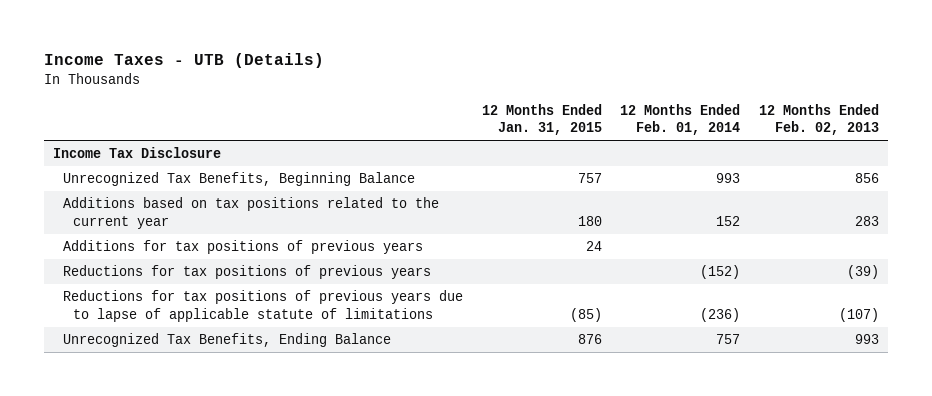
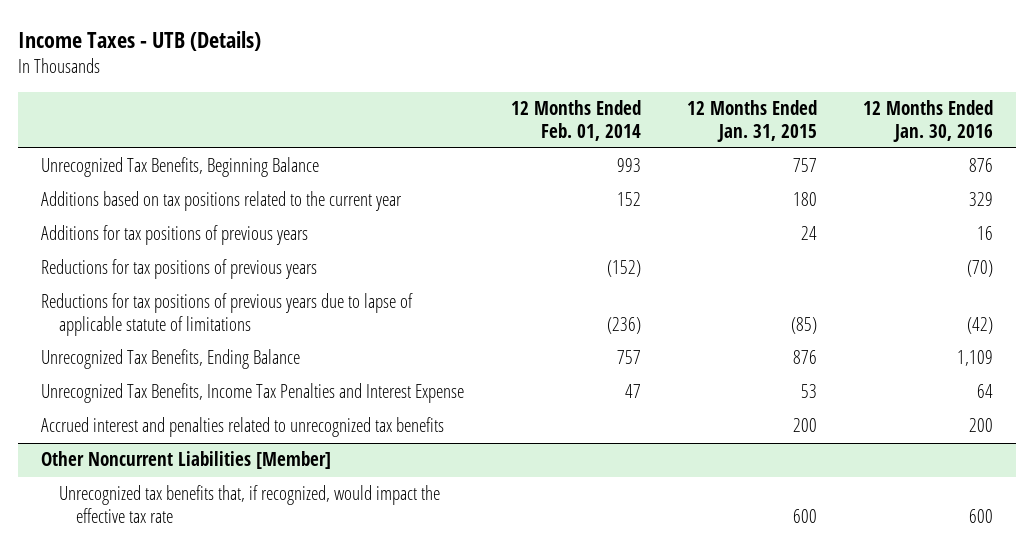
- | 12 Months Ended Jan. 31, 2015 | 12 Months Ended Feb. 01, 2014 | 12 Months Ended Feb. 02, 2013
+ | 12 Months Ended Feb. 01, 2014 | 12 Months Ended Jan. 31, 2015 | 12 Months Ended Jan. 30, 2016
- Income Tax Disclosure
+ Unrecognized Tax Benefits, Income Tax Penalties and Interest Expense | 47 | 53 | 64
+ Accrued interest and penalties related to unrecognized tax benefits | | 200 | 200
+ Other Noncurrent Liabilities [Member]
+ Unrecognized tax benefits that, if recognized, would impact the effective tax rate | | 600 | 600

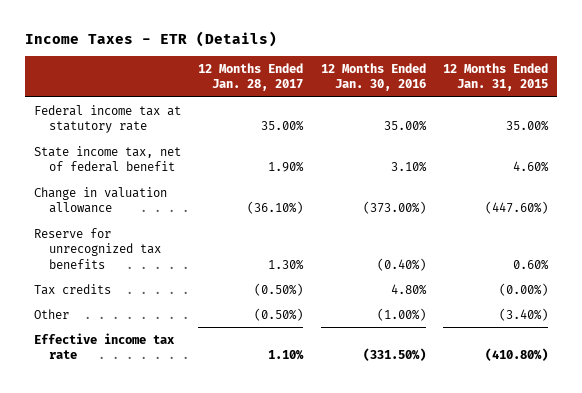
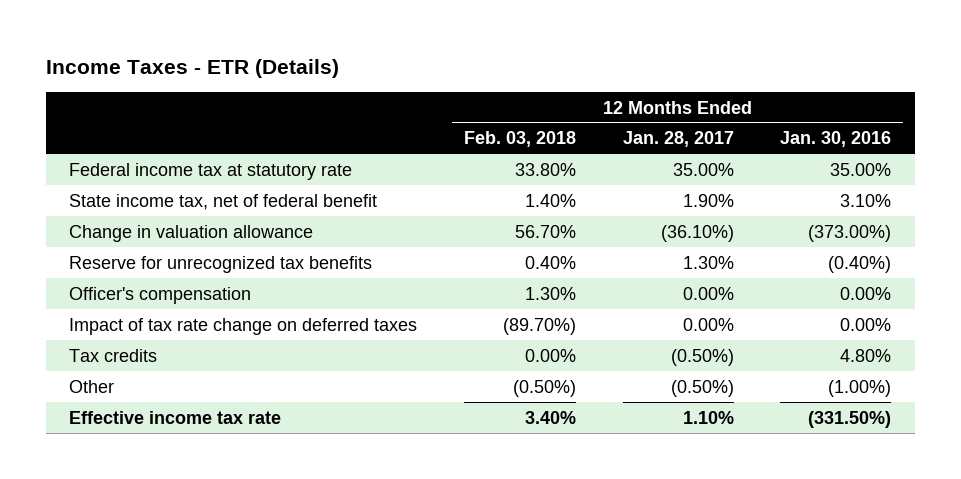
- | 12 Months Ended Jan. 28, 2017 | 12 Months Ended Jan. 30, 2016 | 12 Months Ended Jan. 31, 2015
+ | 12 Months Ended Feb. 03, 2018 | 12 Months Ended Jan. 28, 2017 | 12 Months Ended Jan. 30, 2016
+ Officer's compensation | 1.30% | 0.00% | 0.00%
+ Impact of tax rate change on deferred taxes | (89.70%) | 0.00% | 0.00%

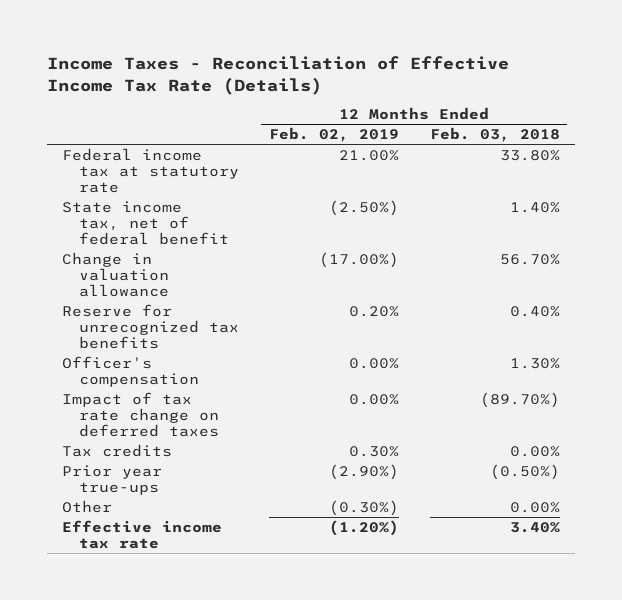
- Income Taxes - ETR (Details)
+ Income Taxes - Reconciliation of Effective Income Tax Rate (Details)
- | 12 Months Ended Feb. 03, 2018 | 12 Months Ended Jan. 28, 2017 | 12 Months Ended Jan. 30, 2016
+ | 12 Months Ended Feb. 02, 2019 | 12 Months Ended Feb. 03, 2018
- Other | (0.50%) | (0.50%) | (1.00%)
+ Prior year true-ups | (2.90%) | (0.50%)
+ Other | (0.30%) | 0.00%

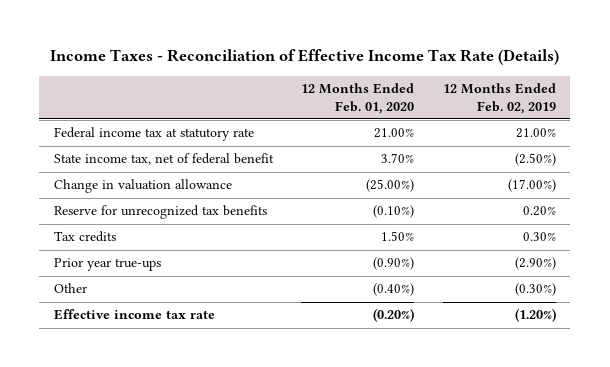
- | 12 Months Ended Feb. 02, 2019 | 12 Months Ended Feb. 03, 2018
+ | 12 Months Ended Feb. 01, 2020 | 12 Months Ended Feb. 02, 2019
- Officer's compensation | 0.00% | 1.30%
- Impact of tax rate change on deferred taxes | 0.00% | (89.70%)

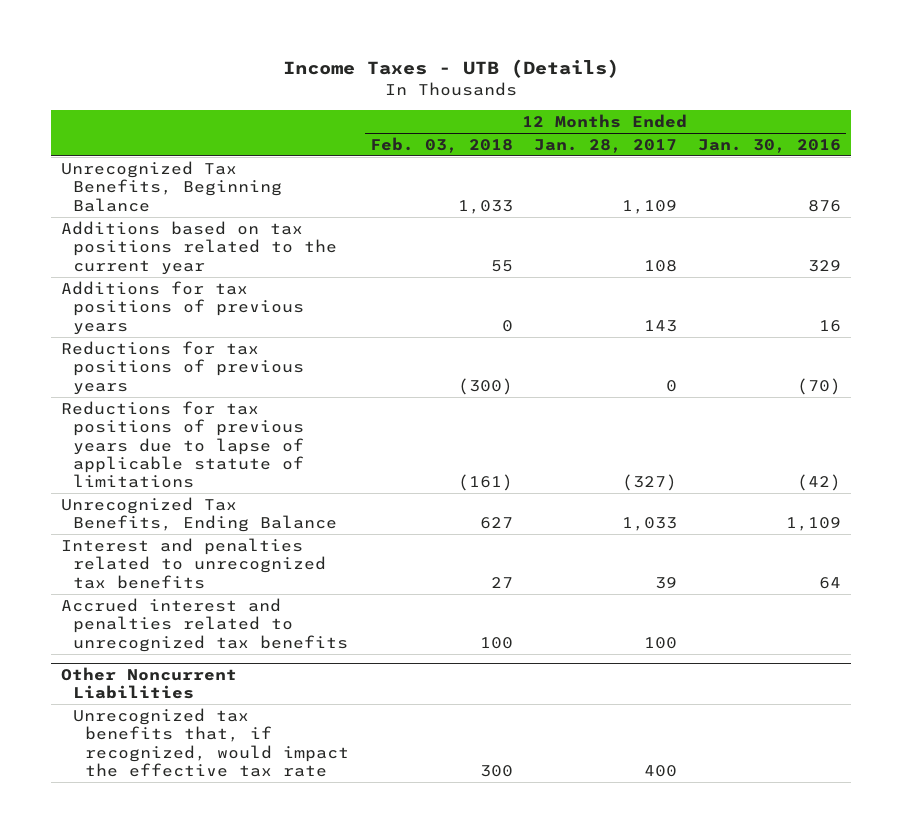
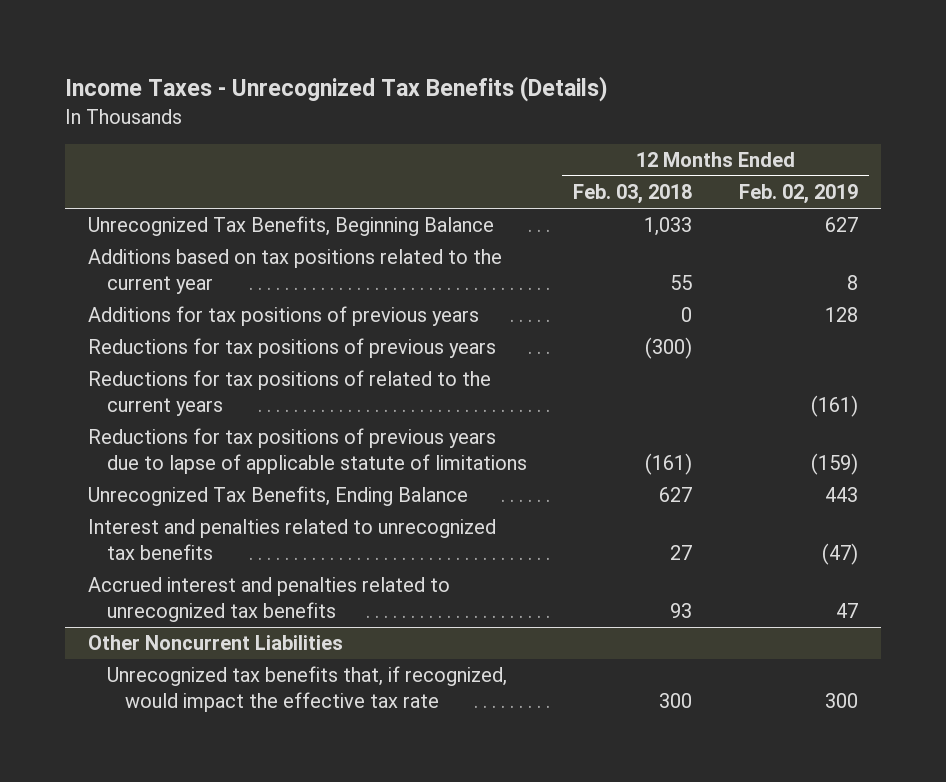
- Income Taxes - UTB (Details)
+ Income Taxes - Unrecognized Tax Benefits (Details)
- | 12 Months Ended Feb. 03, 2018 | 12 Months Ended Jan. 28, 2017 | 12 Months Ended Jan. 30, 2016
+ | 12 Months Ended Feb. 03, 2018 | 12 Months Ended Feb. 02, 2019
+ Reductions for tax positions of related to the current years | | (161)
- Accrued interest and penalties related to unrecognized tax benefits | 100 | 100 |
+ Accrued interest and penalties related to unrecognized tax benefits | 93 | 47

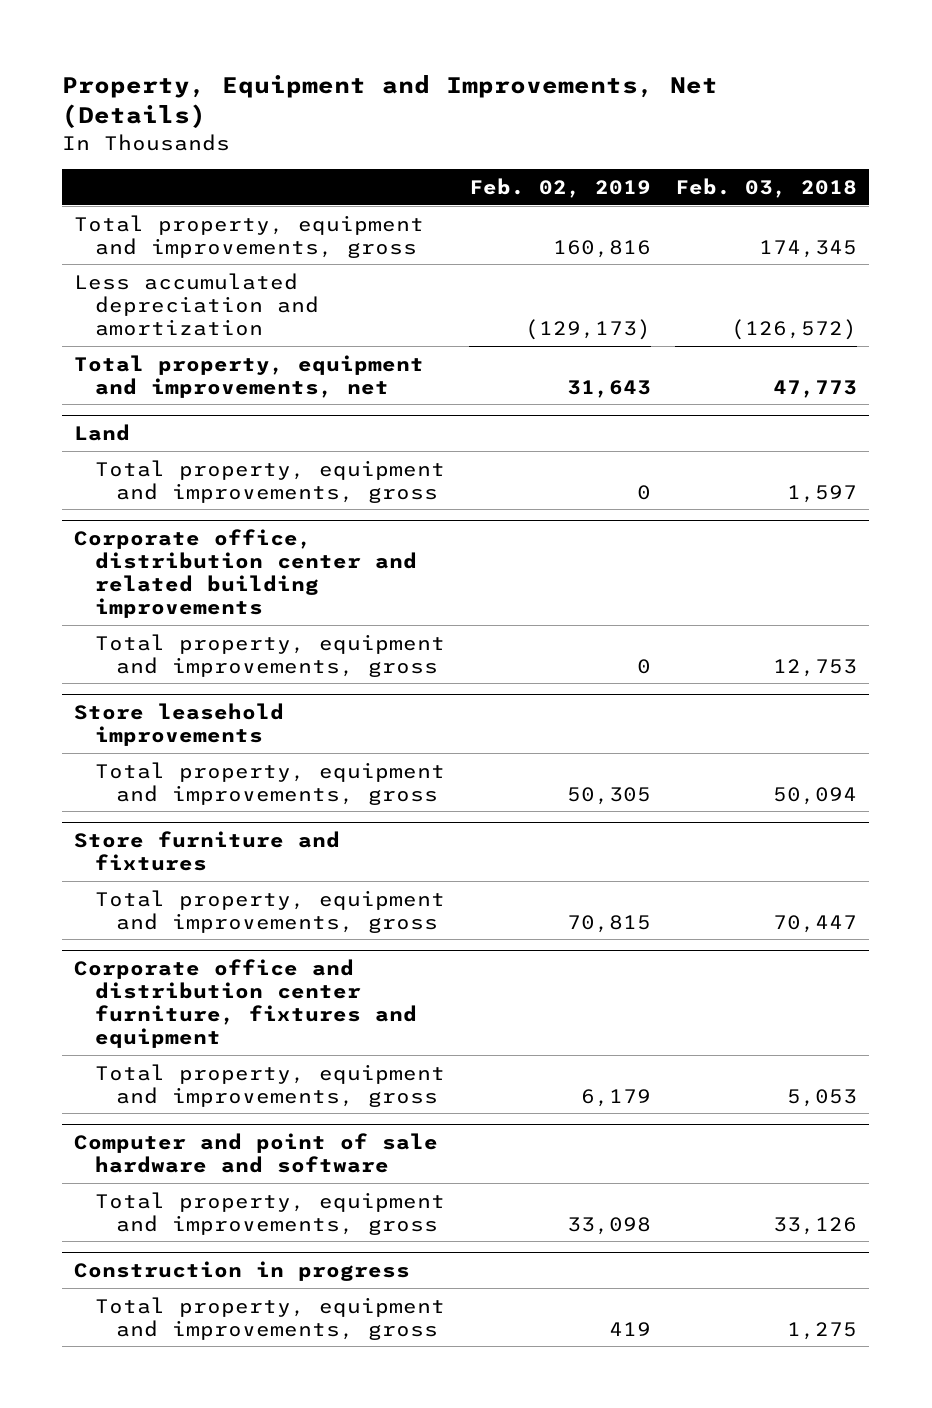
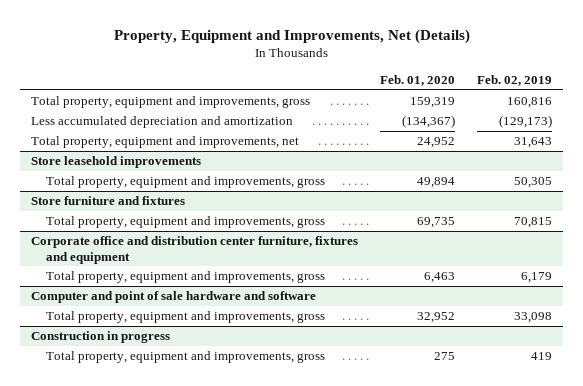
- | Feb. 02, 2019 | Feb. 03, 2018
+ | Feb. 01, 2020 | Feb. 02, 2019
- Land
- Total property, equipment and improvements, gross | 0 | 1,597
- Corporate office, distribution center and related building improvements
- Total property, equipment and improvements, gross | 0 | 12,753

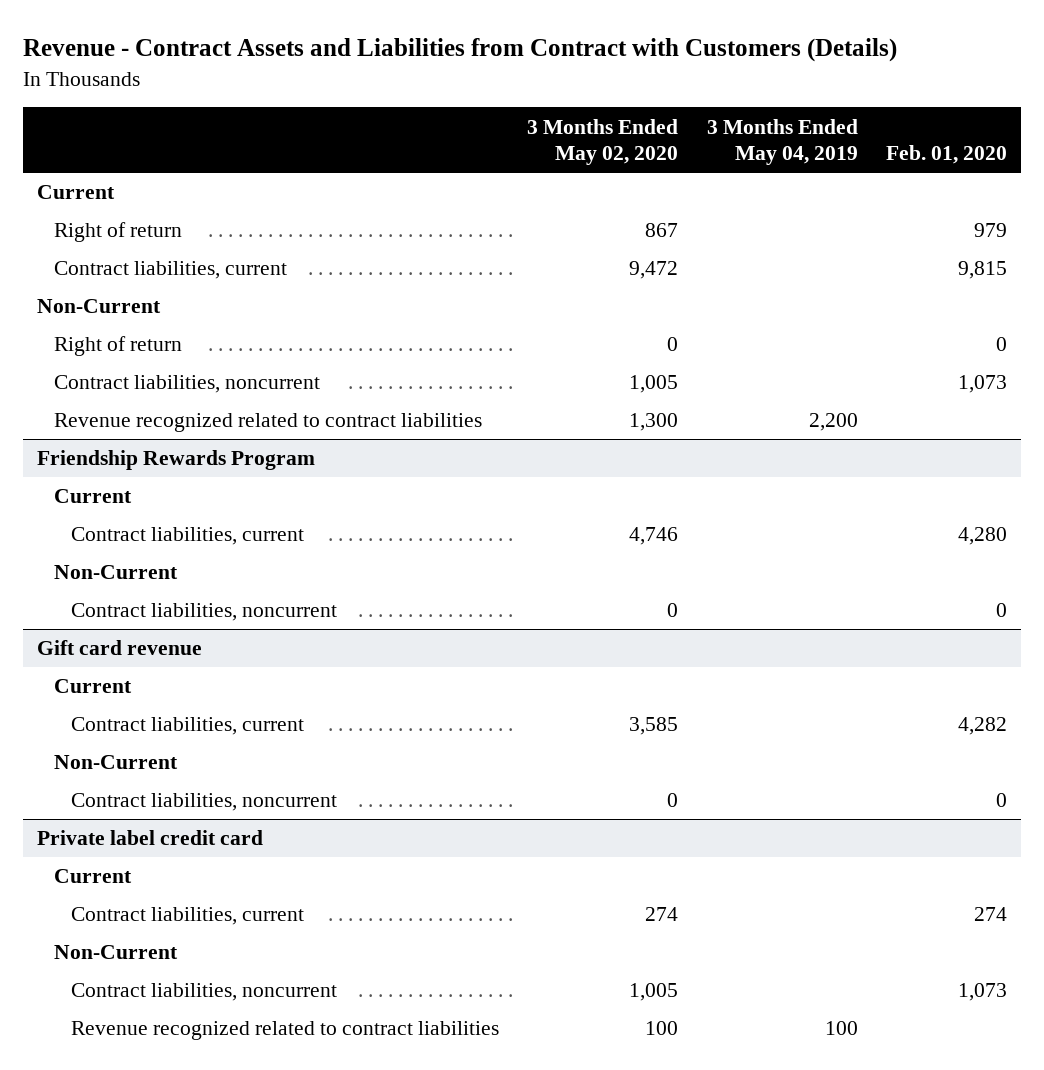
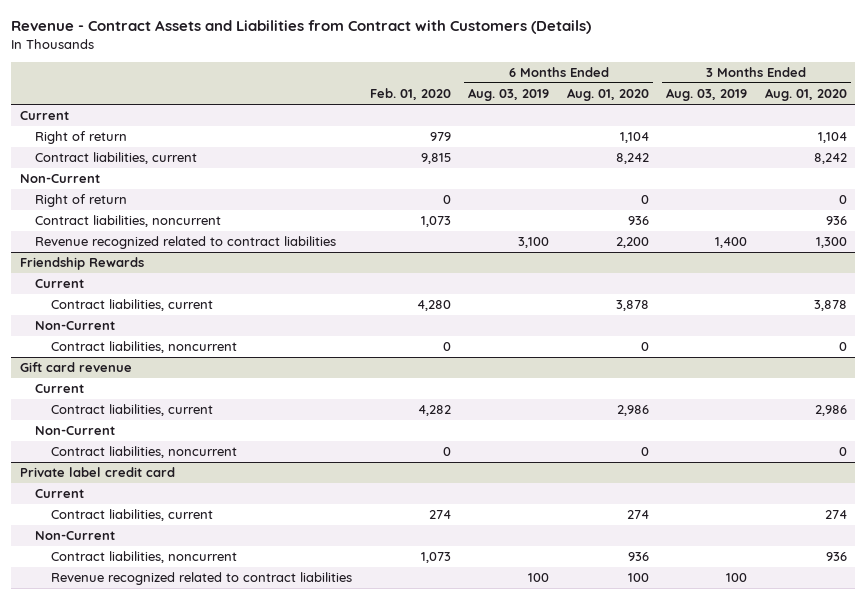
- | 3 Months Ended May 02, 2020 | 3 Months Ended May 04, 2019 | Feb. 01, 2020
+ | Feb. 01, 2020 | 6 Months Ended Aug. 03, 2019 | 6 Months Ended Aug. 01, 2020 | 3 Months Ended Aug. 03, 2019 | 3 Months Ended Aug. 01, 2020
- Friendship Rewards Program
+ Friendship Rewards

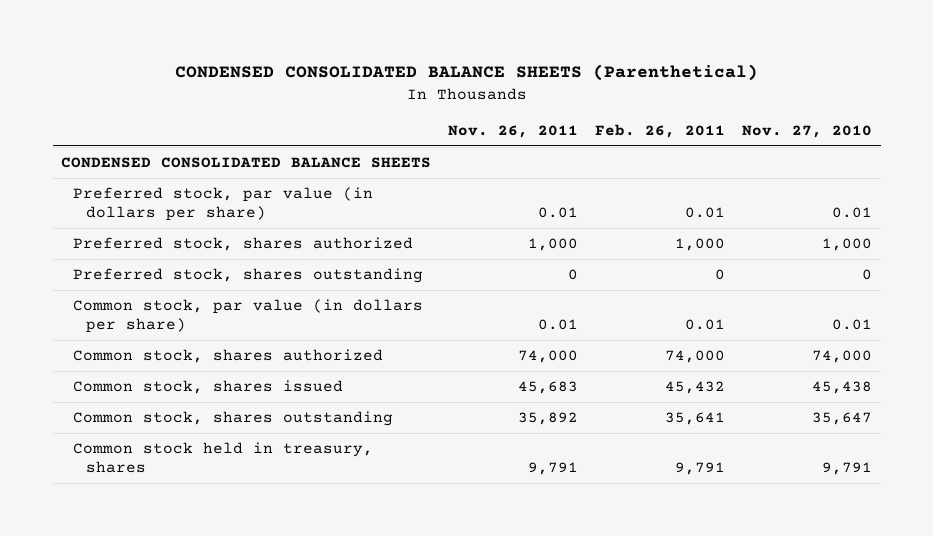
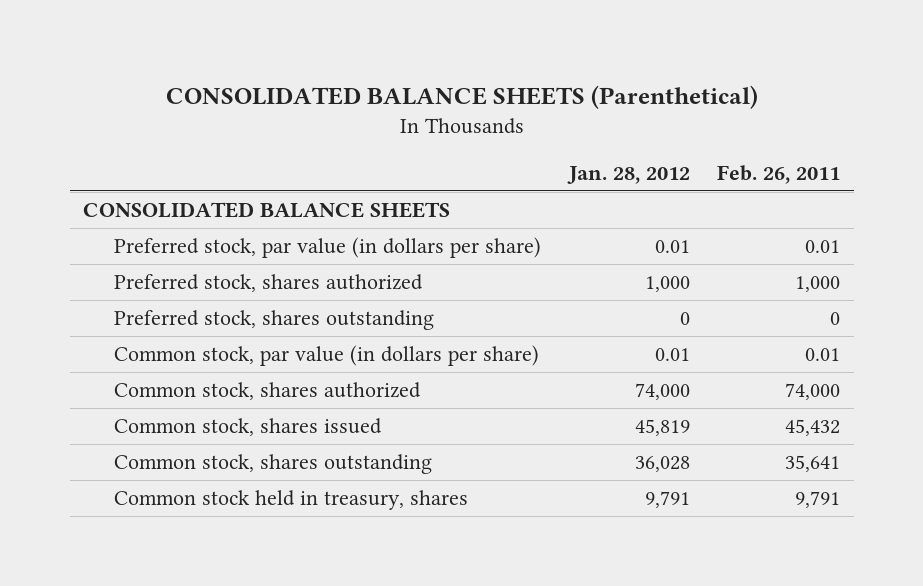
- CONDENSED CONSOLIDATED BALANCE SHEETS (Parenthetical)
+ CONSOLIDATED BALANCE SHEETS (Parenthetical)
- | Nov. 26, 2011 | Feb. 26, 2011 | Nov. 27, 2010
+ | Jan. 28, 2012 | Feb. 26, 2011
- CONDENSED CONSOLIDATED BALANCE SHEETS
+ CONSOLIDATED BALANCE SHEETS

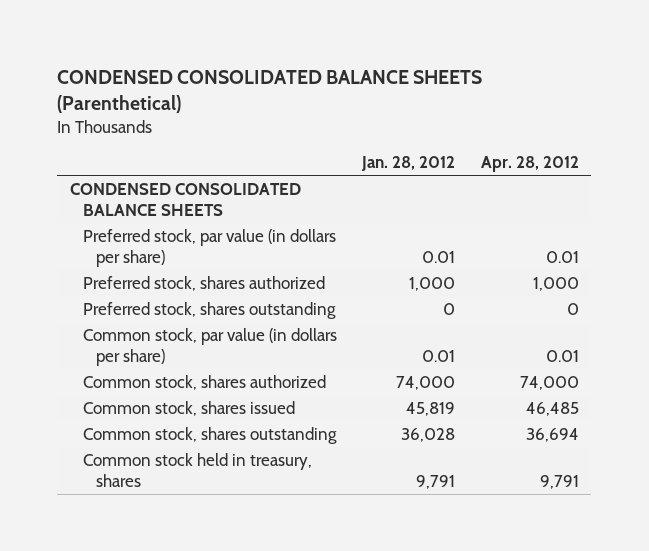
- CONSOLIDATED BALANCE SHEETS (Parenthetical)
+ CONDENSED CONSOLIDATED BALANCE SHEETS (Parenthetical)
- | Jan. 28, 2012 | Feb. 26, 2011
+ | Jan. 28, 2012 | Apr. 28, 2012
- CONSOLIDATED BALANCE SHEETS
+ CONDENSED CONSOLIDATED BALANCE SHEETS

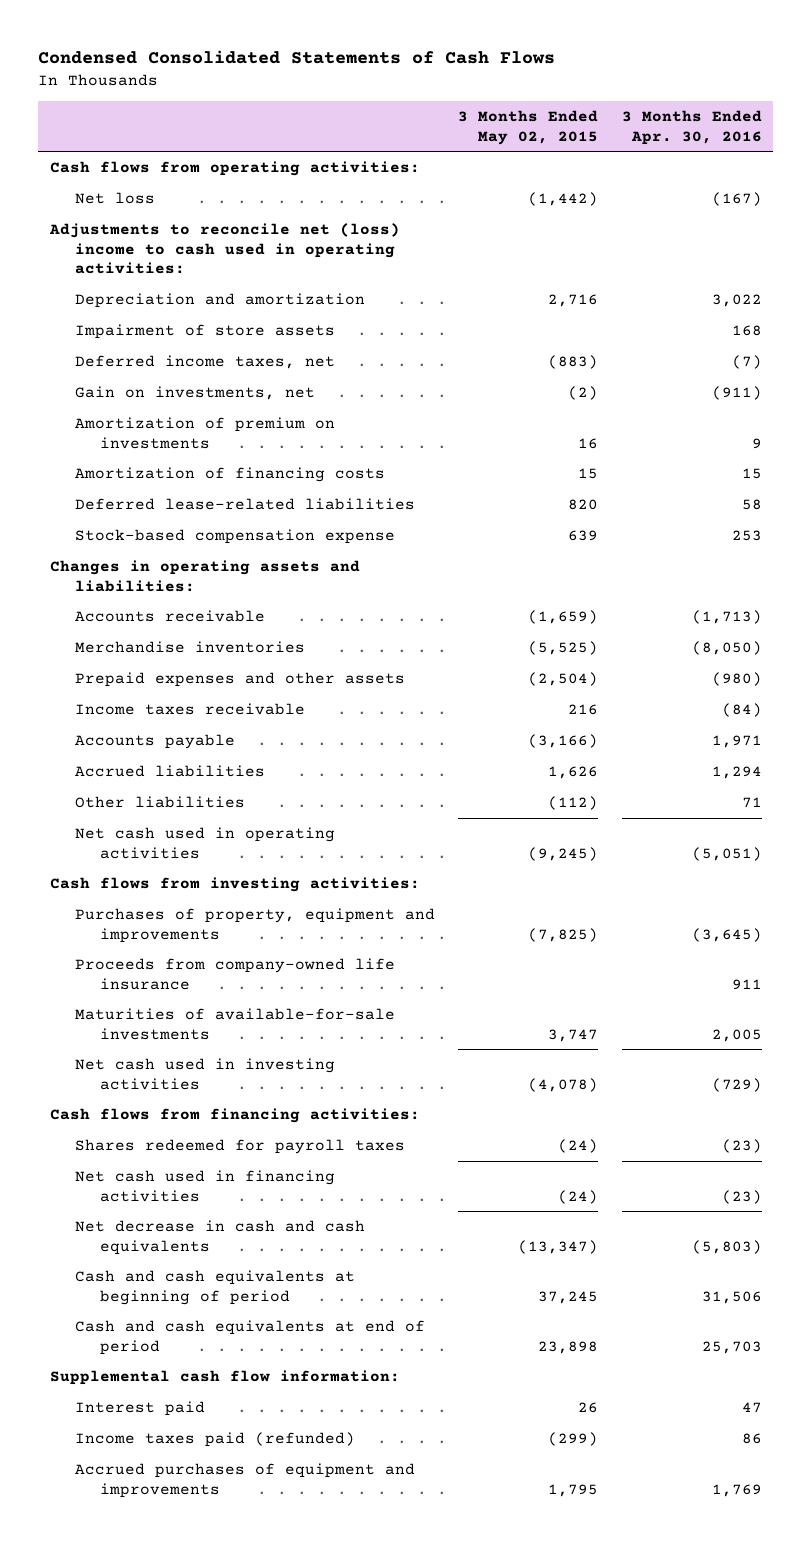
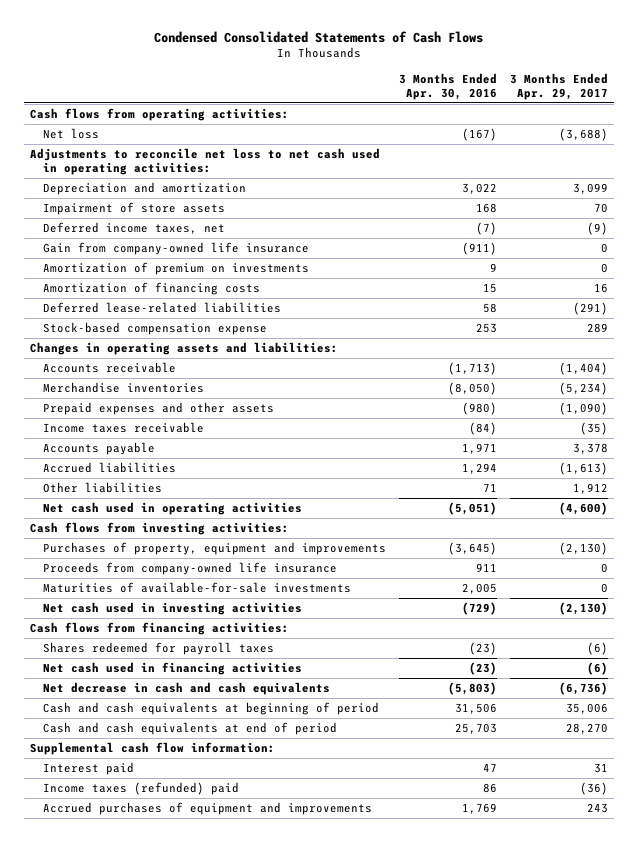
- | 3 Months Ended May 02, 2015 | 3 Months Ended Apr. 30, 2016
+ | 3 Months Ended Apr. 30, 2016 | 3 Months Ended Apr. 29, 2017
- Adjustments to reconcile net (loss) income to cash used in operating activities:
+ Adjustments to reconcile net loss to net cash used in operating activities:
- Gain on investments, net | (2) | (911)
+ Gain from company-owned life insurance | (911) | 0
- Income taxes paid (refunded) | (299) | 86
+ Income taxes (refunded) paid | 86 | (36)

